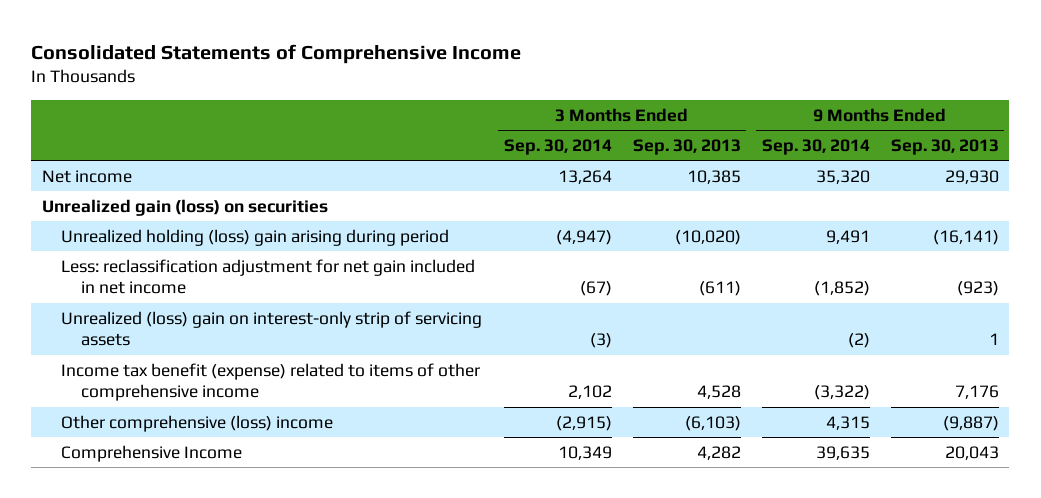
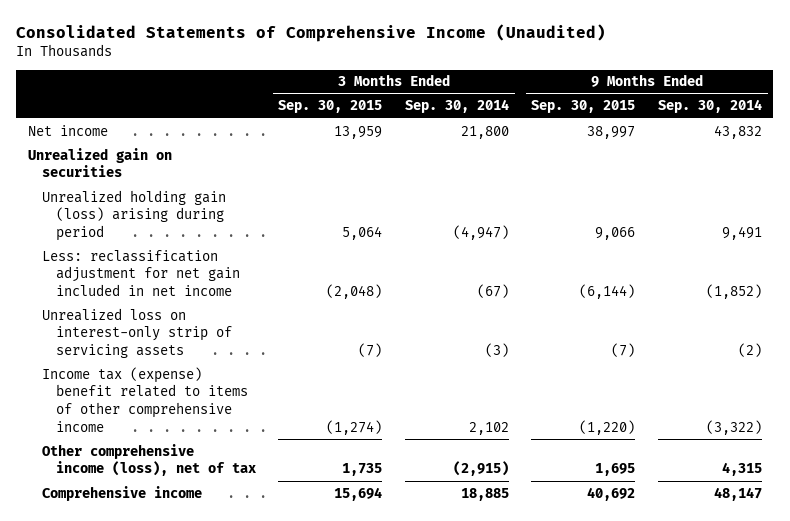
- Consolidated Statements of Comprehensive Income
+ Consolidated Statements of Comprehensive Income (Unaudited)
- | 3 Months Ended Sep. 30, 2014 | 3 Months Ended Sep. 30, 2013 | 9 Months Ended Sep. 30, 2014 | 9 Months Ended Sep. 30, 2013
+ | 3 Months Ended Sep. 30, 2015 | 3 Months Ended Sep. 30, 2014 | 9 Months Ended Sep. 30, 2015 | 9 Months Ended Sep. 30, 2014
- Net income | 13,264 | 10,385 | 35,320 | 29,930
- Unrealized gain (loss) on securities
- Unrealized holding (loss) gain arising during period | (4,947) | (10,020) | 9,491 | (16,141)
+ Net income | 13,959 | 21,800 | 38,997 | 43,832
+ Unrealized gain on securities
+ Unrealized holding gain (loss) arising during period | 5,064 | (4,947) | 9,066 | 9,491
- Unrealized (loss) gain on interest-only strip of servicing assets | (3) | | (2) | 1
- Income tax benefit (expense) related to items of other comprehensive income | 2,102 | 4,528 | (3,322) | 7,176
- Other comprehensive (loss) income | (2,915) | (6,103) | 4,315 | (9,887)
- Comprehensive Income | 10,349 | 4,282 | 39,635 | 20,043
+ Unrealized loss on interest-only strip of servicing assets | (7) | (3) | (7) | (2)
+ Income tax (expense) benefit related to items of other comprehensive income | (1,274) | 2,102 | (1,220) | (3,322)
+ Other comprehensive income (loss), net of tax | 1,735 | (2,915) | 1,695 | 4,315
+ Comprehensive income | 15,694 | 18,885 | 40,692 | 48,147

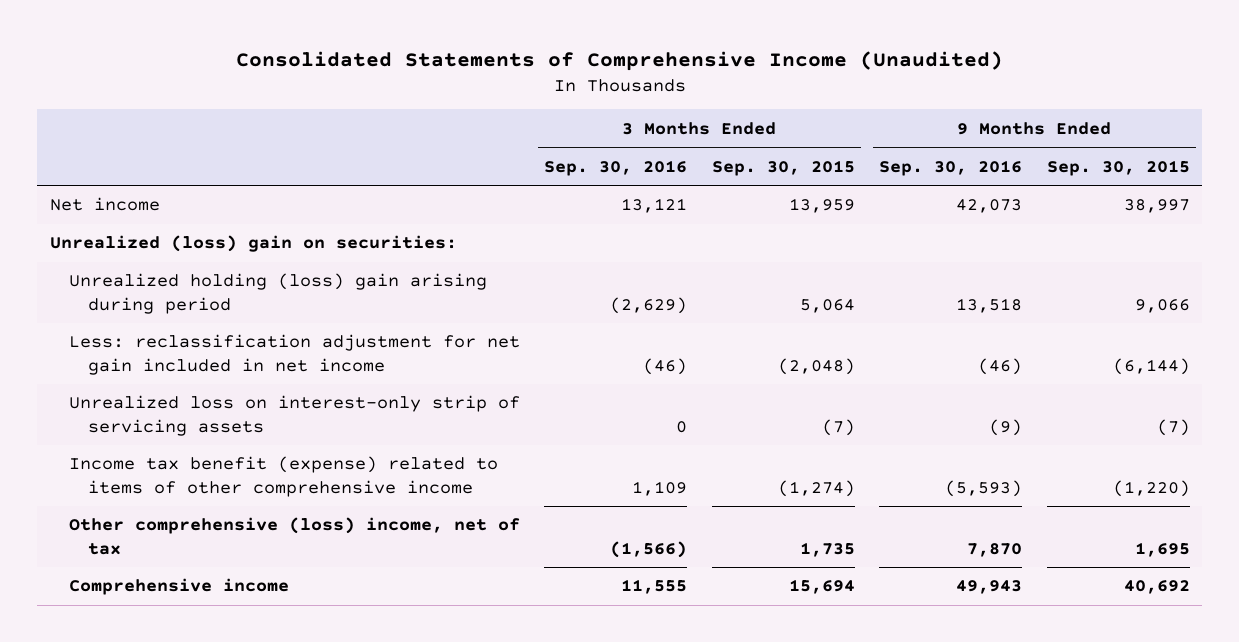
- | 3 Months Ended Sep. 30, 2015 | 3 Months Ended Sep. 30, 2014 | 9 Months Ended Sep. 30, 2015 | 9 Months Ended Sep. 30, 2014
+ | 3 Months Ended Sep. 30, 2016 | 3 Months Ended Sep. 30, 2015 | 9 Months Ended Sep. 30, 2016 | 9 Months Ended Sep. 30, 2015
- Unrealized gain on securities
- Unrealized holding gain (loss) arising during period | 5,064 | (4,947) | 9,066 | 9,491
+ Unrealized (loss) gain on securities:
+ Unrealized holding (loss) gain arising during period | (2,629) | 5,064 | 13,518 | 9,066
- Income tax (expense) benefit related to items of other comprehensive income | (1,274) | 2,102 | (1,220) | (3,322)
- Other comprehensive income (loss), net of tax | 1,735 | (2,915) | 1,695 | 4,315
+ Income tax benefit (expense) related to items of other comprehensive income | 1,109 | (1,274) | (5,593) | (1,220)
+ Other comprehensive (loss) income, net of tax | (1,566) | 1,735 | 7,870 | 1,695

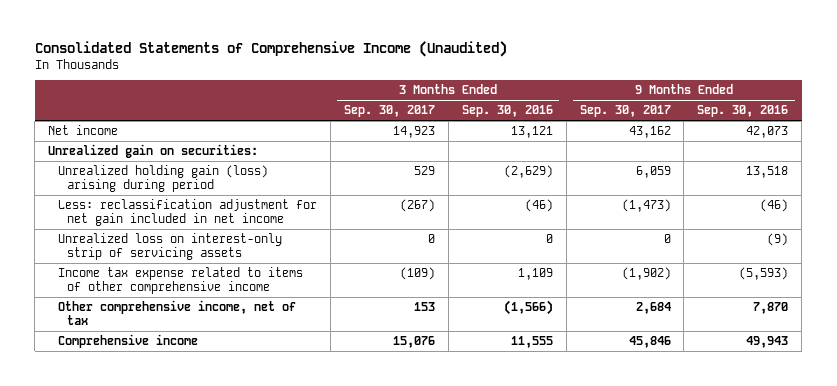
- | 3 Months Ended Sep. 30, 2016 | 3 Months Ended Sep. 30, 2015 | 9 Months Ended Sep. 30, 2016 | 9 Months Ended Sep. 30, 2015
+ | 3 Months Ended Sep. 30, 2017 | 3 Months Ended Sep. 30, 2016 | 9 Months Ended Sep. 30, 2017 | 9 Months Ended Sep. 30, 2016
- Unrealized (loss) gain on securities:
- Unrealized holding (loss) gain arising during period | (2,629) | 5,064 | 13,518 | 9,066
+ Unrealized gain on securities:
+ Unrealized holding gain (loss) arising during period | 529 | (2,629) | 6,059 | 13,518
- Income tax benefit (expense) related to items of other comprehensive income | 1,109 | (1,274) | (5,593) | (1,220)
- Other comprehensive (loss) income, net of tax | (1,566) | 1,735 | 7,870 | 1,695
+ Income tax expense related to items of other comprehensive income | (109) | 1,109 | (1,902) | (5,593)
+ Other comprehensive income, net of tax | 153 | (1,566) | 2,684 | 7,870

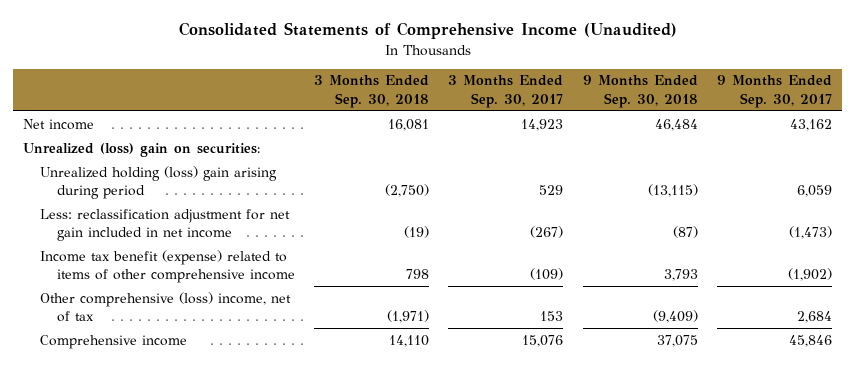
- | 3 Months Ended Sep. 30, 2017 | 3 Months Ended Sep. 30, 2016 | 9 Months Ended Sep. 30, 2017 | 9 Months Ended Sep. 30, 2016
+ | 3 Months Ended Sep. 30, 2018 | 3 Months Ended Sep. 30, 2017 | 9 Months Ended Sep. 30, 2018 | 9 Months Ended Sep. 30, 2017
- Unrealized gain on securities:
- Unrealized holding gain (loss) arising during period | 529 | (2,629) | 6,059 | 13,518
+ Unrealized (loss) gain on securities:
+ Unrealized holding (loss) gain arising during period | (2,750) | 529 | (13,115) | 6,059
- Unrealized loss on interest-only strip of servicing assets | 0 | 0 | 0 | (9)
- Income tax expense related to items of other comprehensive income | (109) | 1,109 | (1,902) | (5,593)
- Other comprehensive income, net of tax | 153 | (1,566) | 2,684 | 7,870
+ Income tax benefit (expense) related to items of other comprehensive income | 798 | (109) | 3,793 | (1,902)
+ Other comprehensive (loss) income, net of tax | (1,971) | 153 | (9,409) | 2,684

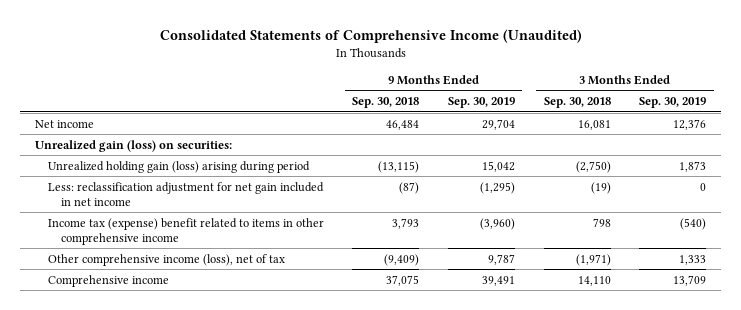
- | 3 Months Ended Sep. 30, 2018 | 3 Months Ended Sep. 30, 2017 | 9 Months Ended Sep. 30, 2018 | 9 Months Ended Sep. 30, 2017
+ | 9 Months Ended Sep. 30, 2018 | 9 Months Ended Sep. 30, 2019 | 3 Months Ended Sep. 30, 2018 | 3 Months Ended Sep. 30, 2019
- Unrealized (loss) gain on securities:
- Unrealized holding (loss) gain arising during period | (2,750) | 529 | (13,115) | 6,059
+ Unrealized gain (loss) on securities:
+ Unrealized holding gain (loss) arising during period | (13,115) | 15,042 | (2,750) | 1,873
- Income tax benefit (expense) related to items of other comprehensive income | 798 | (109) | 3,793 | (1,902)
- Other comprehensive (loss) income, net of tax | (1,971) | 153 | (9,409) | 2,684
+ Income tax (expense) benefit related to items in other comprehensive income | 3,793 | (3,960) | 798 | (540)
+ Other comprehensive income (loss), net of tax | (9,409) | 9,787 | (1,971) | 1,333

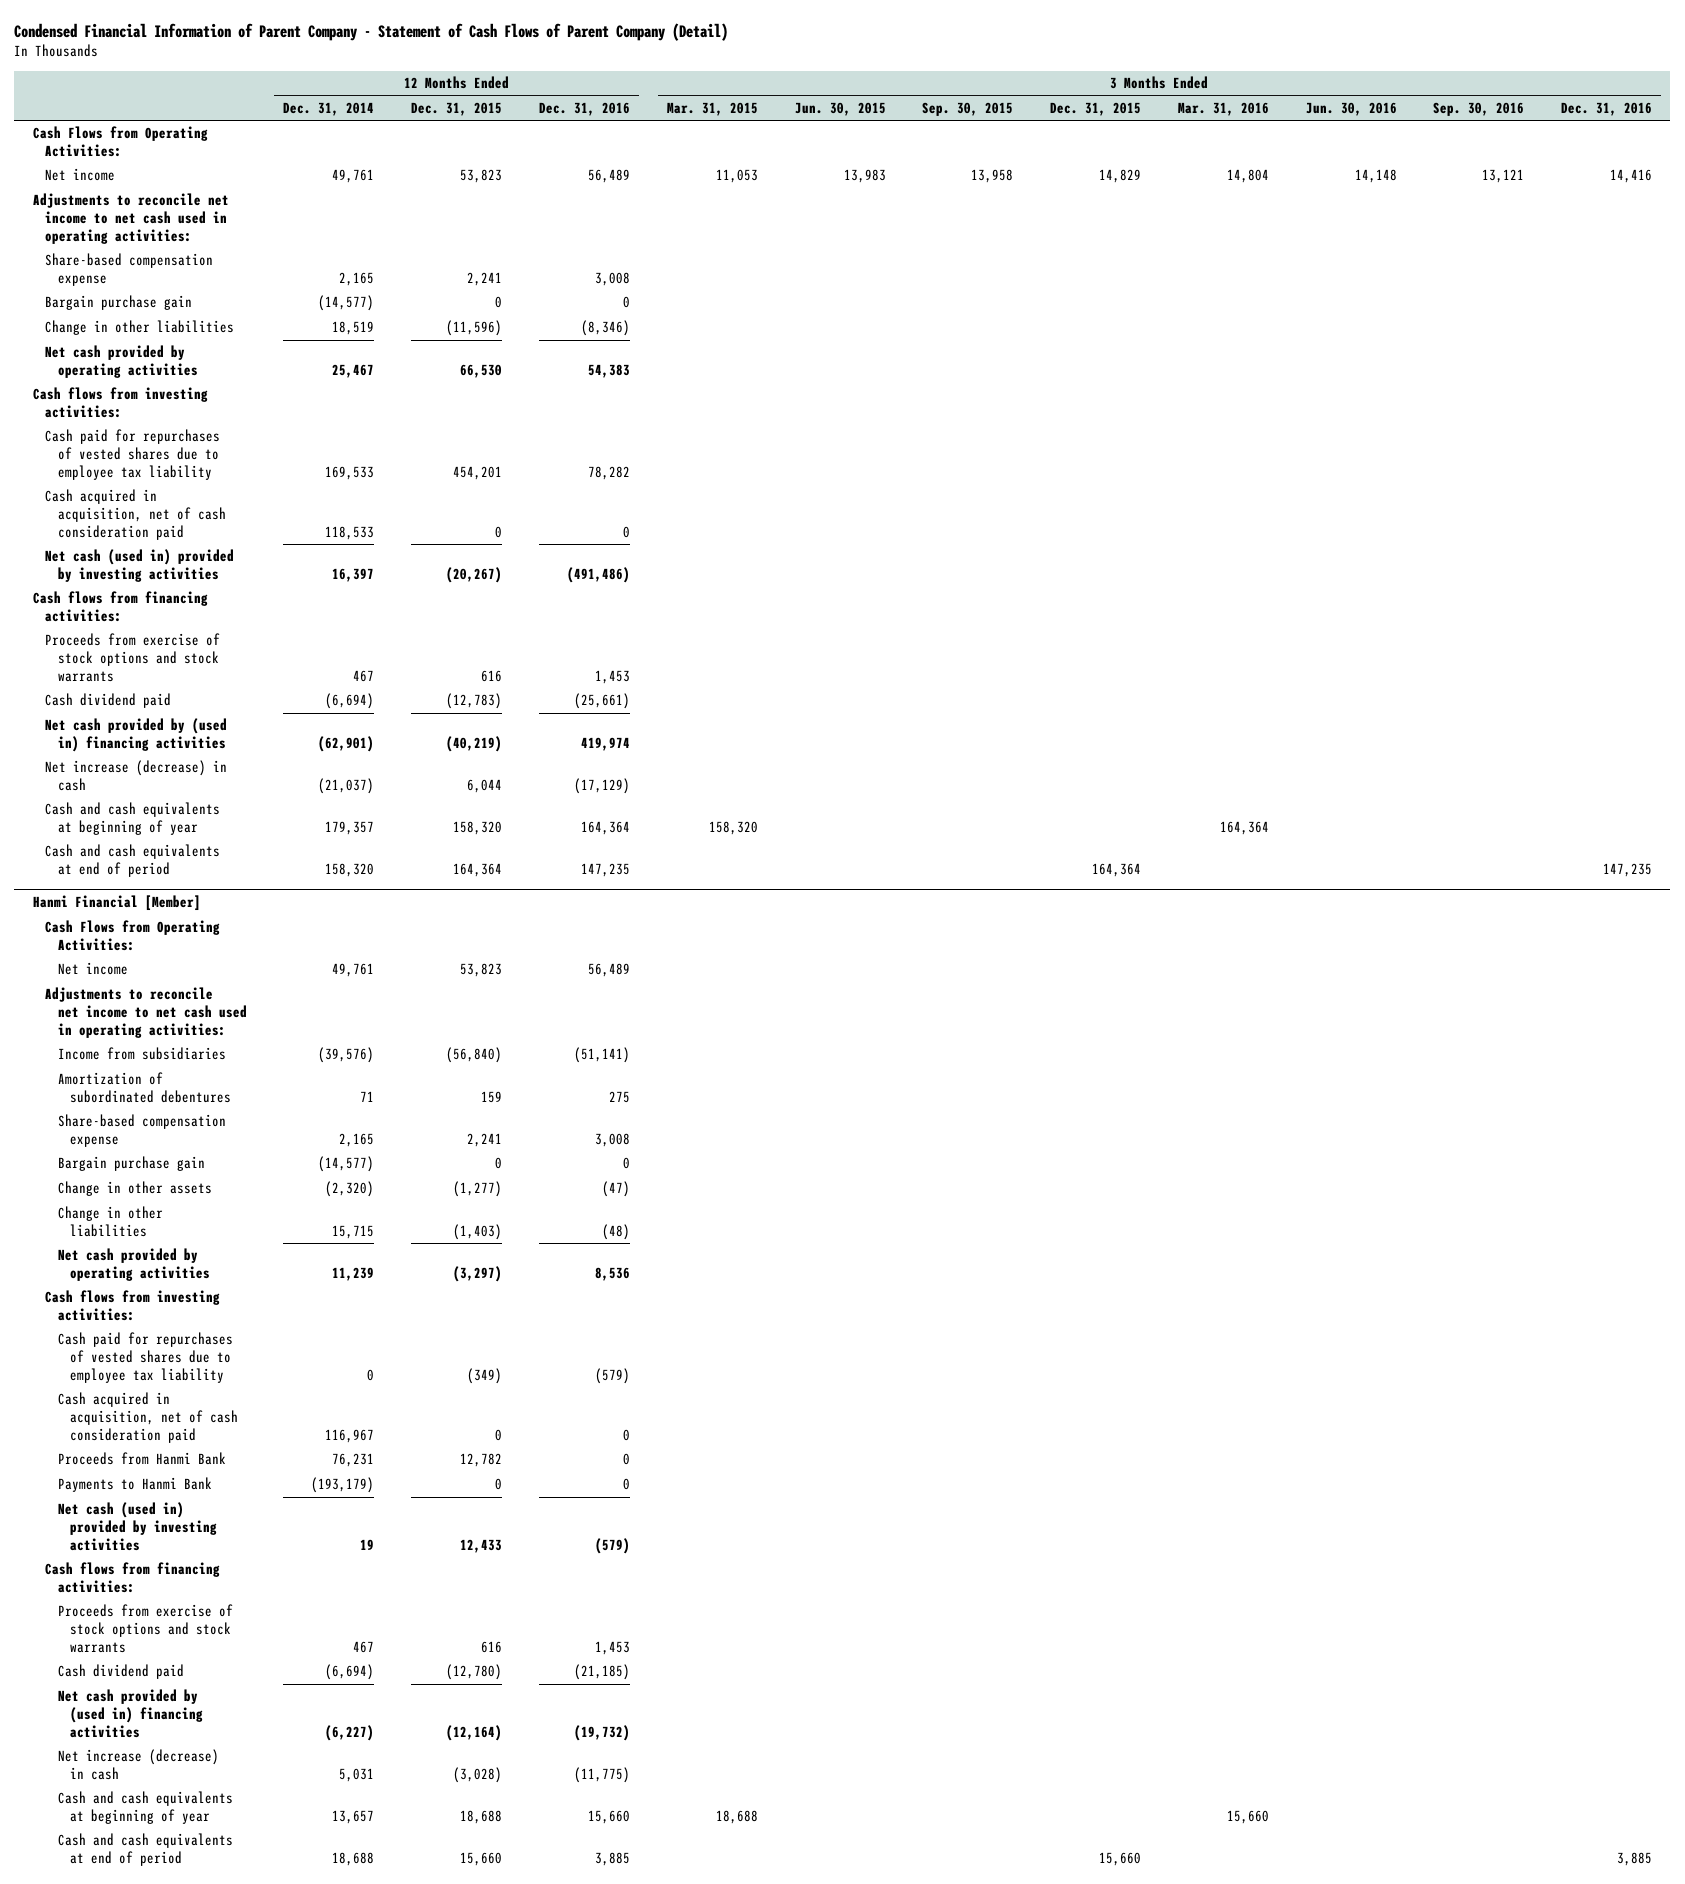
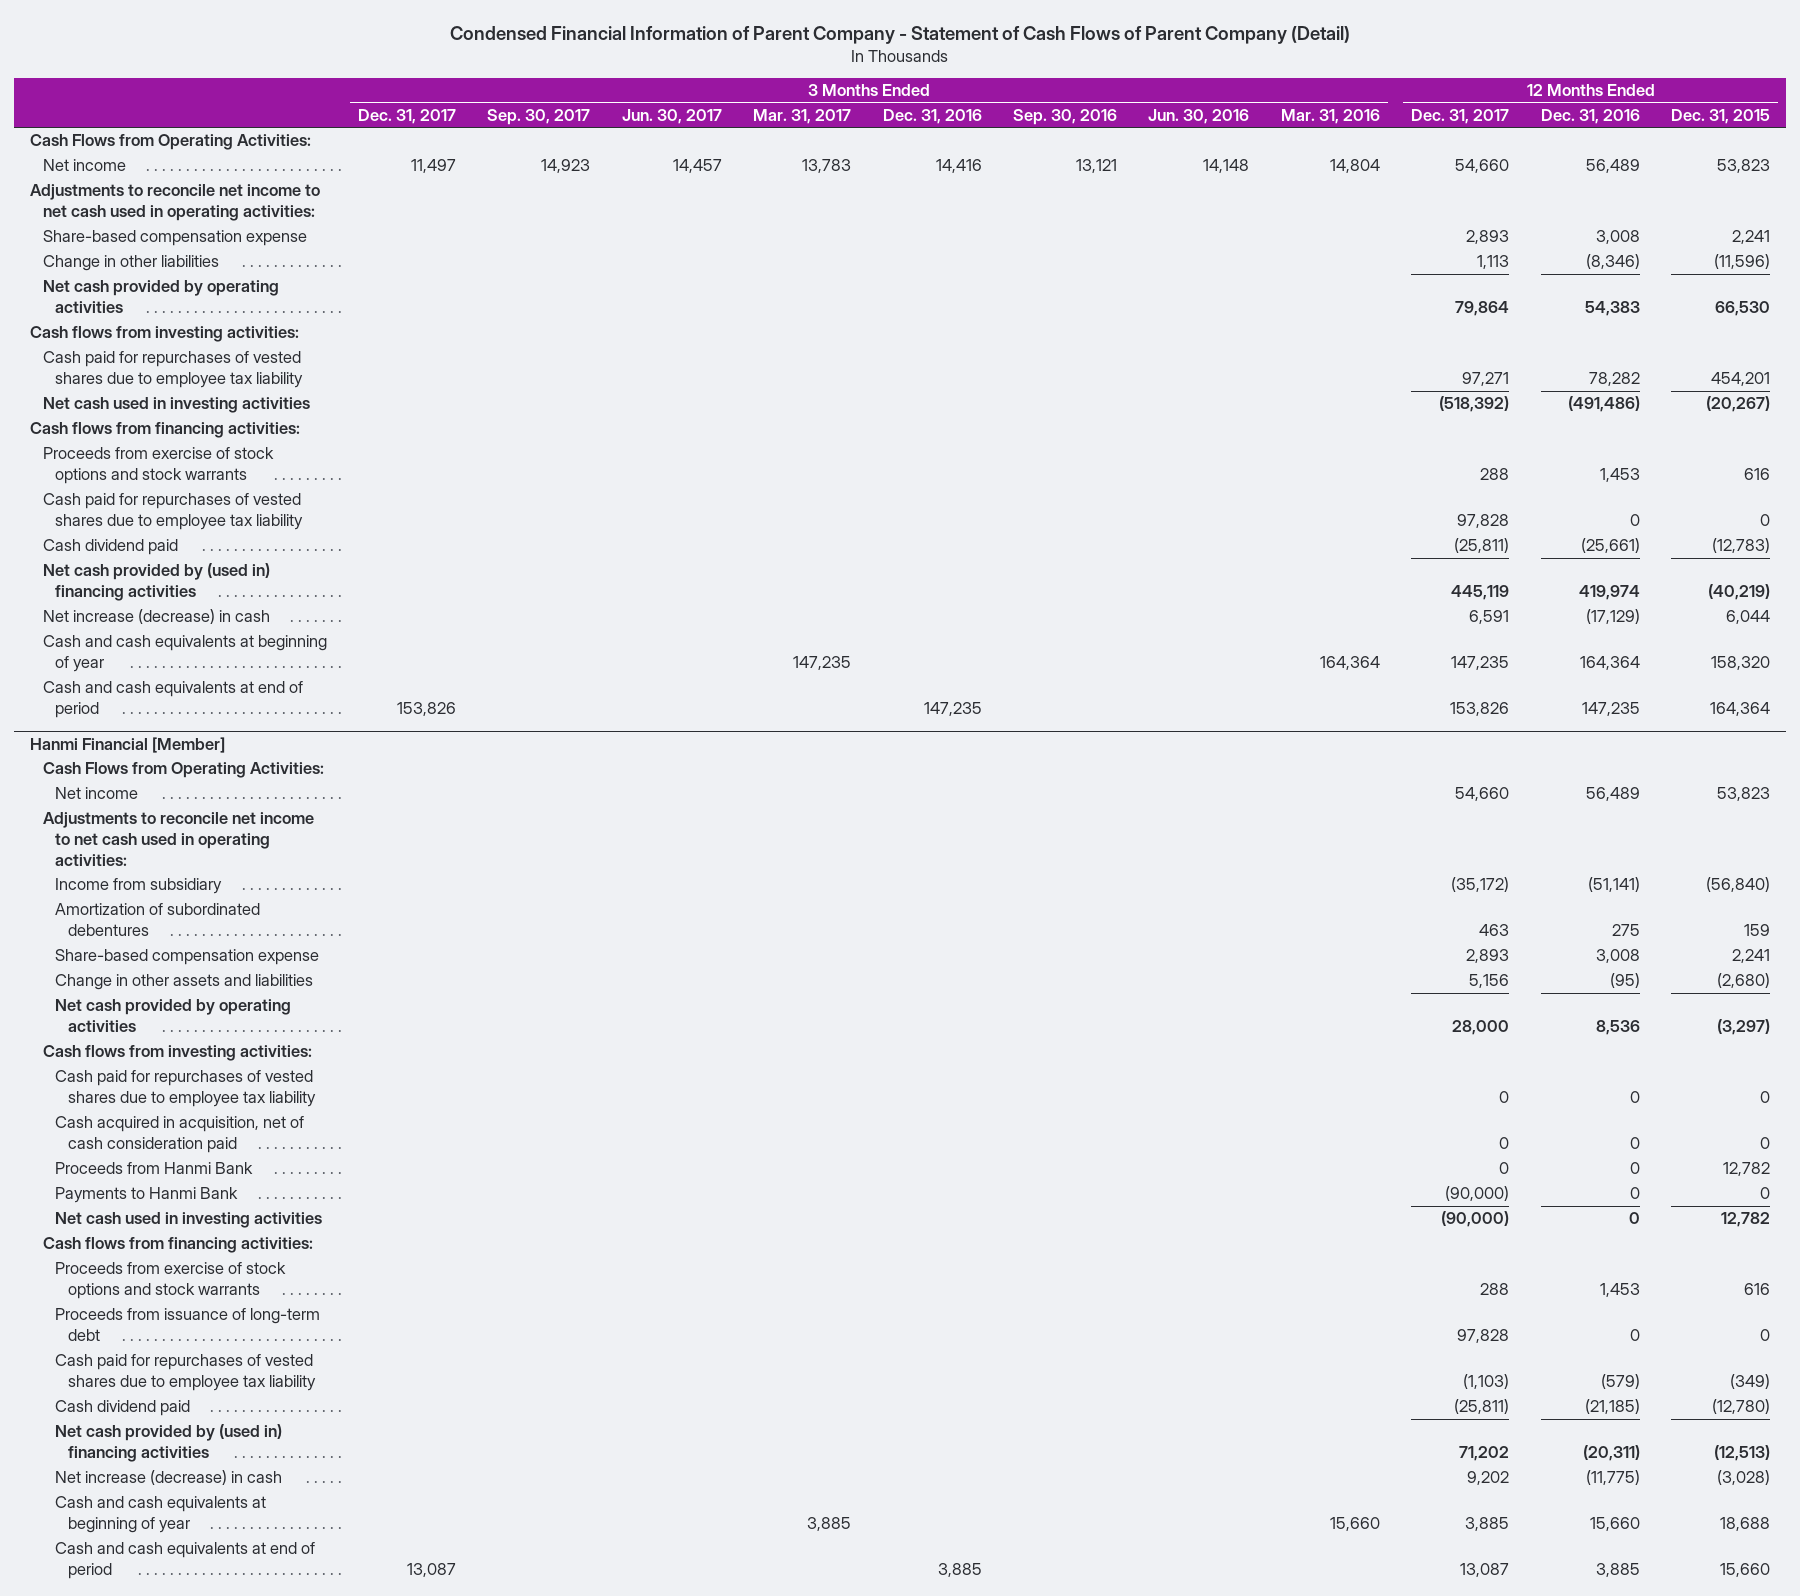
- | 12 Months Ended Dec. 31, 2014 | 12 Months Ended Dec. 31, 2015 | 12 Months Ended Dec. 31, 2016 | 3 Months Ended Mar. 31, 2015 | 3 Months Ended Jun. 30, 2015 | 3 Months Ended Sep. 30, 2015 | 3 Months Ended Dec. 31, 2015 | 3 Months Ended Mar. 31, 2016 | 3 Months Ended Jun. 30, 2016 | 3 Months Ended Sep. 30, 2016 | 3 Months Ended Dec. 31, 2016
+ | 3 Months Ended Dec. 31, 2017 | 3 Months Ended Sep. 30, 2017 | 3 Months Ended Jun. 30, 2017 | 3 Months Ended Mar. 31, 2017 | 3 Months Ended Dec. 31, 2016 | 3 Months Ended Sep. 30, 2016 | 3 Months Ended Jun. 30, 2016 | 3 Months Ended Mar. 31, 2016 | 12 Months Ended Dec. 31, 2017 | 12 Months Ended Dec. 31, 2016 | 12 Months Ended Dec. 31, 2015
- Bargain purchase gain | (14,577) | 0 | 0 | | | | | | | |
- Cash acquired in acquisition, net of cash consideration paid | 118,533 | 0 | 0 | | | | | | | |
- Net cash (used in) provided by investing activities | 16,397 | (20,267) | (491,486) | | | | | | | |
+ Net cash used in investing activities | | | | | | | | | (518,392) | (491,486) | (20,267)
+ Cash paid for repurchases of vested shares due to employee tax liability | | | | | | | | | 97,828 | 0 | 0
@ Hanmi Financial [Member]
- Income from subsidiaries | (39,576) | (56,840) | (51,141) | | | | | | | |
+ Income from subsidiary | | | | | | | | | (35,172) | (51,141) | (56,840)
- Bargain purchase gain | (14,577) | 0 | 0 | | | | | | | |
- Change in other assets | (2,320) | (1,277) | (47) | | | | | | | |
- Change in other liabilities | 15,715 | (1,403) | (48) | | | | | | | |
+ Change in other assets and liabilities | | | | | | | | | 5,156 | (95) | (2,680)
+ Cash paid for repurchases of vested shares due to employee tax liability | | | | | | | | | 0 | 0 | 0
- Net cash (used in) provided by investing activities | 19 | 12,433 | (579) | | | | | | | |
+ Net cash used in investing activities | | | | | | | | | (90,000) | 0 | 12,782
+ Proceeds from issuance of long-term debt | | | | | | | | | 97,828 | 0 | 0
moved down: Cash paid for repurchases of vested shares due to employee tax liability | | | | | | | | | (1,103) | (579) | (349)
- Net cash provided by (used in) financing activities | (6,227) | (12,164) | (19,732) | | | | | | | |
+ Net cash provided by (used in) financing activities | | | | | | | | | 71,202 | (20,311) | (12,513)

